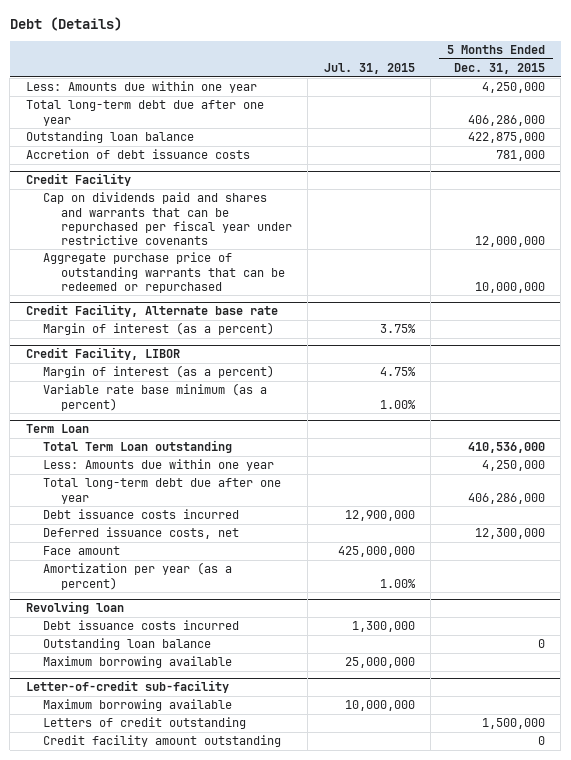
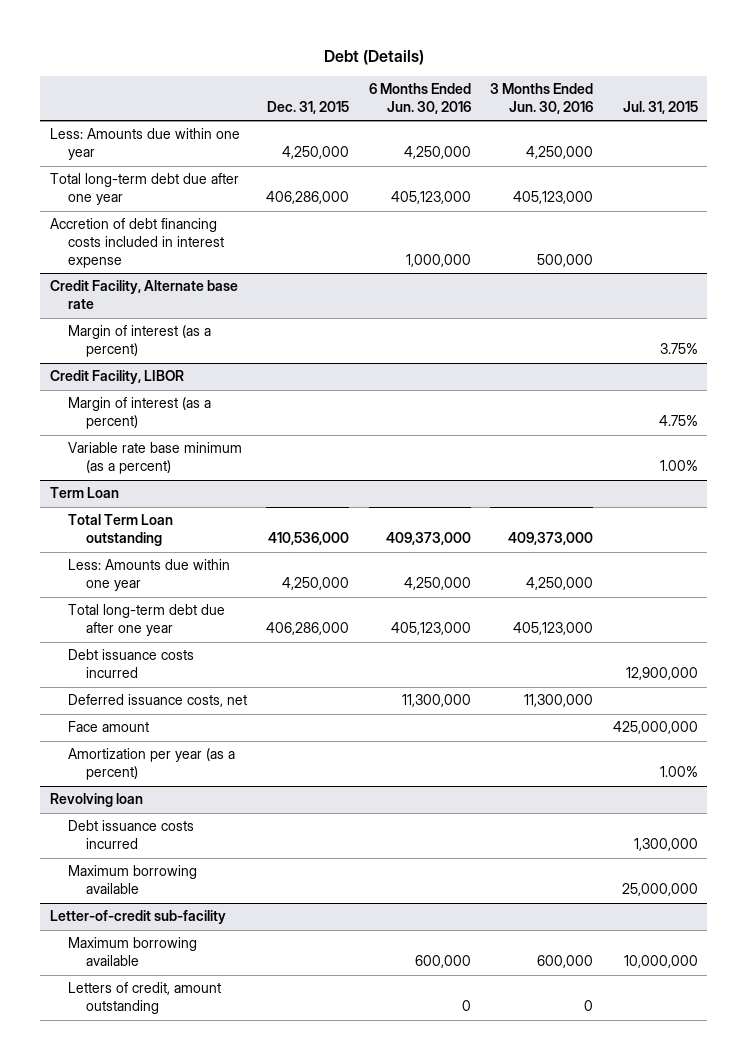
- | Jul. 31, 2015 | 5 Months Ended Dec. 31, 2015
+ | Dec. 31, 2015 | 6 Months Ended Jun. 30, 2016 | 3 Months Ended Jun. 30, 2016 | Jul. 31, 2015
- Outstanding loan balance | | 422,875,000
- Accretion of debt issuance costs | | 781,000
- Credit Facility
- Cap on dividends paid and shares and warrants that can be repurchased per fiscal year under restrictive covenants | | 12,000,000
- Aggregate purchase price of outstanding warrants that can be redeemed or repurchased | | 10,000,000
+ Accretion of debt financing costs included in interest expense | | 1,000,000 | 500,000 |
@ Revolving loan
- Outstanding loan balance | | 0
@ Letter-of-credit sub-facility
- Letters of credit outstanding | | 1,500,000
- Credit facility amount outstanding | | 0
+ Letters of credit, amount outstanding | | 0 | 0 |

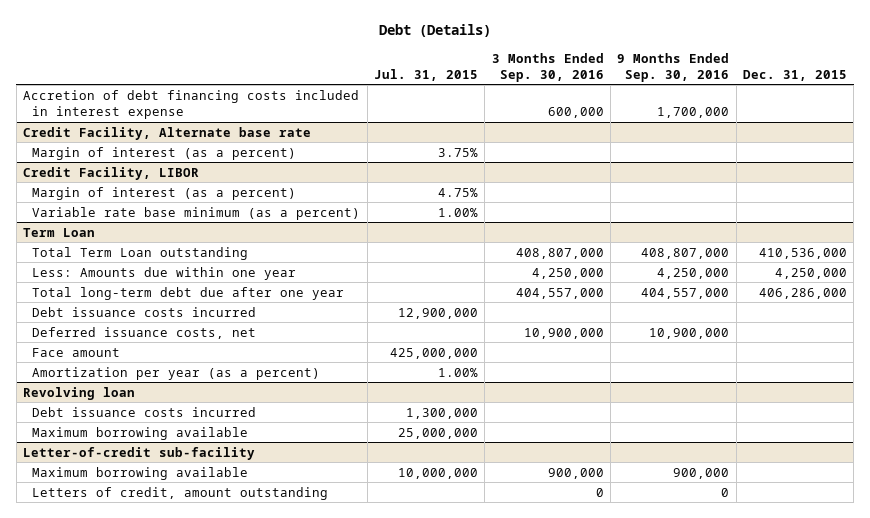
- | Dec. 31, 2015 | 6 Months Ended Jun. 30, 2016 | 3 Months Ended Jun. 30, 2016 | Jul. 31, 2015
+ | Jul. 31, 2015 | 3 Months Ended Sep. 30, 2016 | 9 Months Ended Sep. 30, 2016 | Dec. 31, 2015
- Less: Amounts due within one year | 4,250,000 | 4,250,000 | 4,250,000 |
- Total long-term debt due after one year | 406,286,000 | 405,123,000 | 405,123,000 |

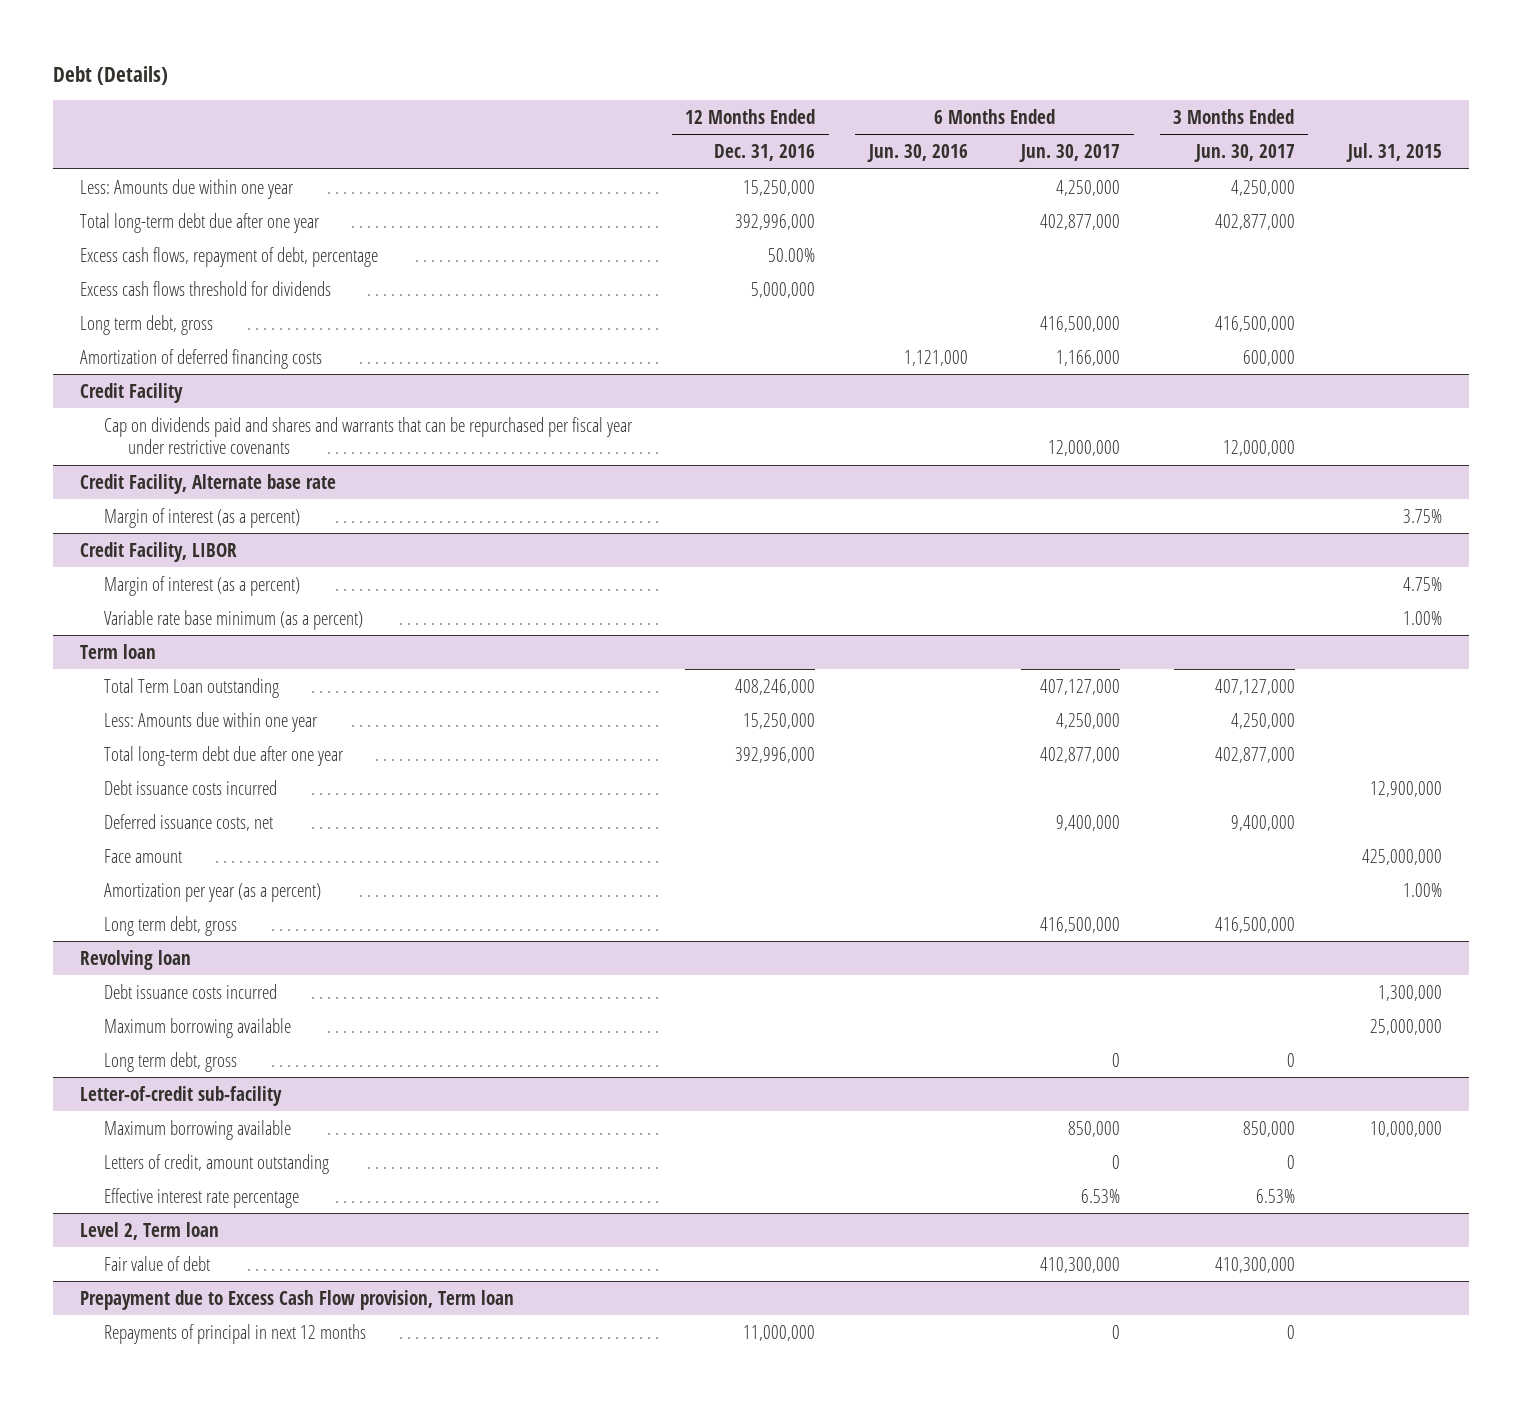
- | Jul. 31, 2015 | 3 Months Ended Sep. 30, 2016 | 9 Months Ended Sep. 30, 2016 | Dec. 31, 2015
+ | 12 Months Ended Dec. 31, 2016 | 6 Months Ended Jun. 30, 2016 | 6 Months Ended Jun. 30, 2017 | 3 Months Ended Jun. 30, 2017 | Jul. 31, 2015
- Accretion of debt financing costs included in interest expense | | 600,000 | 1,700,000 |
+ Less: Amounts due within one year | 15,250,000 | | 4,250,000 | 4,250,000 |
+ Total long-term debt due after one year | 392,996,000 | | 402,877,000 | 402,877,000 |
+ Excess cash flows, repayment of debt, percentage | 50.00% | | | |
+ Excess cash flows threshold for dividends | 5,000,000 | | | |
+ Long term debt, gross | | | 416,500,000 | 416,500,000 |
+ Amortization of deferred financing costs | | 1,121,000 | 1,166,000 | 600,000 |
+ Credit Facility
+ Cap on dividends paid and shares and warrants that can be repurchased per fiscal year under restrictive covenants | | | 12,000,000 | 12,000,000 |
- Term Loan
+ Term loan
+ Long term debt, gross | | | 416,500,000 | 416,500,000 |
@ Revolving loan
+ Long term debt, gross | | | 0 | 0 |
@ Letter-of-credit sub-facility
+ Effective interest rate percentage | | | 6.53% | 6.53% |
+ Level 2, Term loan
+ Fair value of debt | | | 410,300,000 | 410,300,000 |
+ Prepayment due to Excess Cash Flow provision, Term loan
+ Repayments of principal in next 12 months | 11,000,000 | | 0 | 0 |

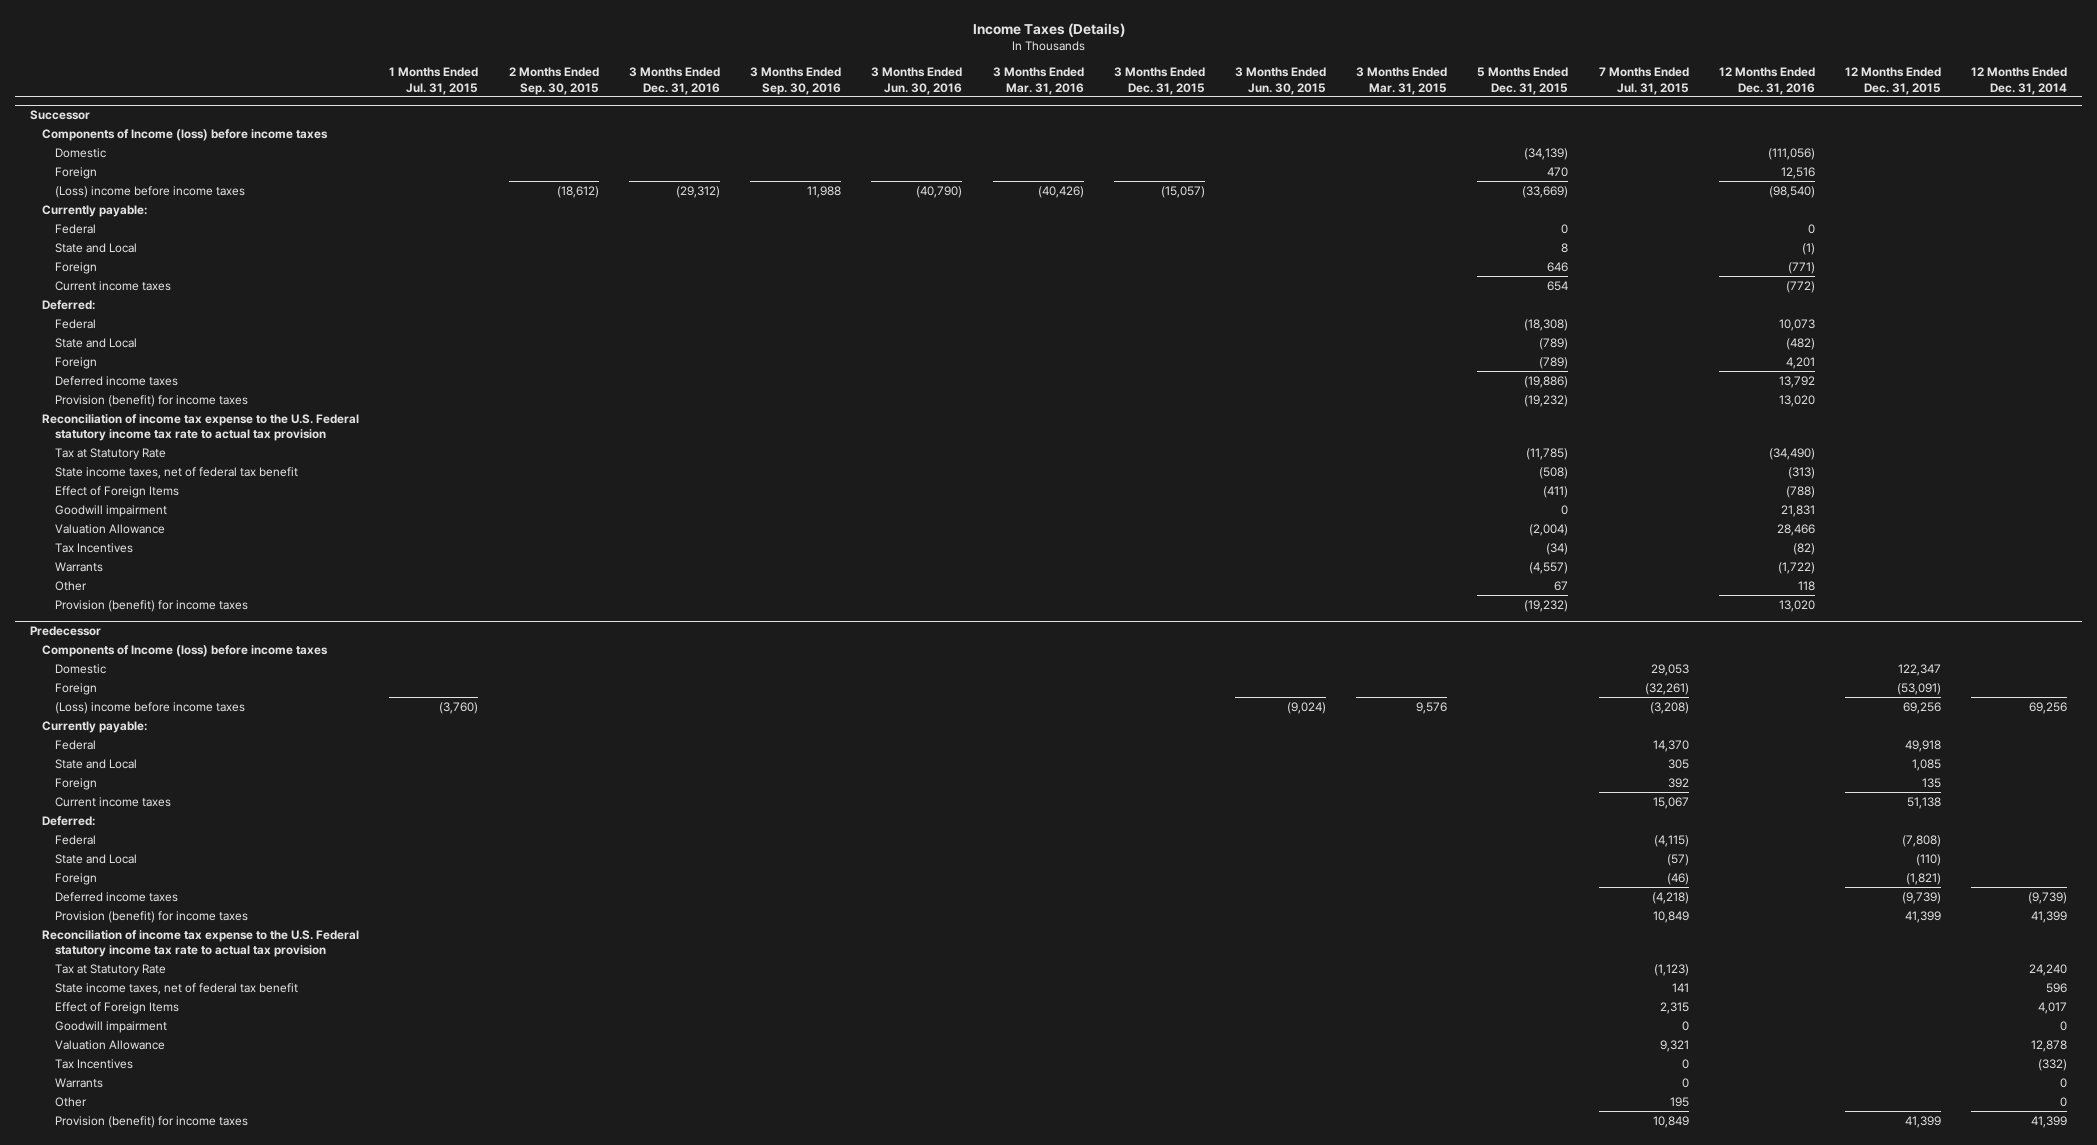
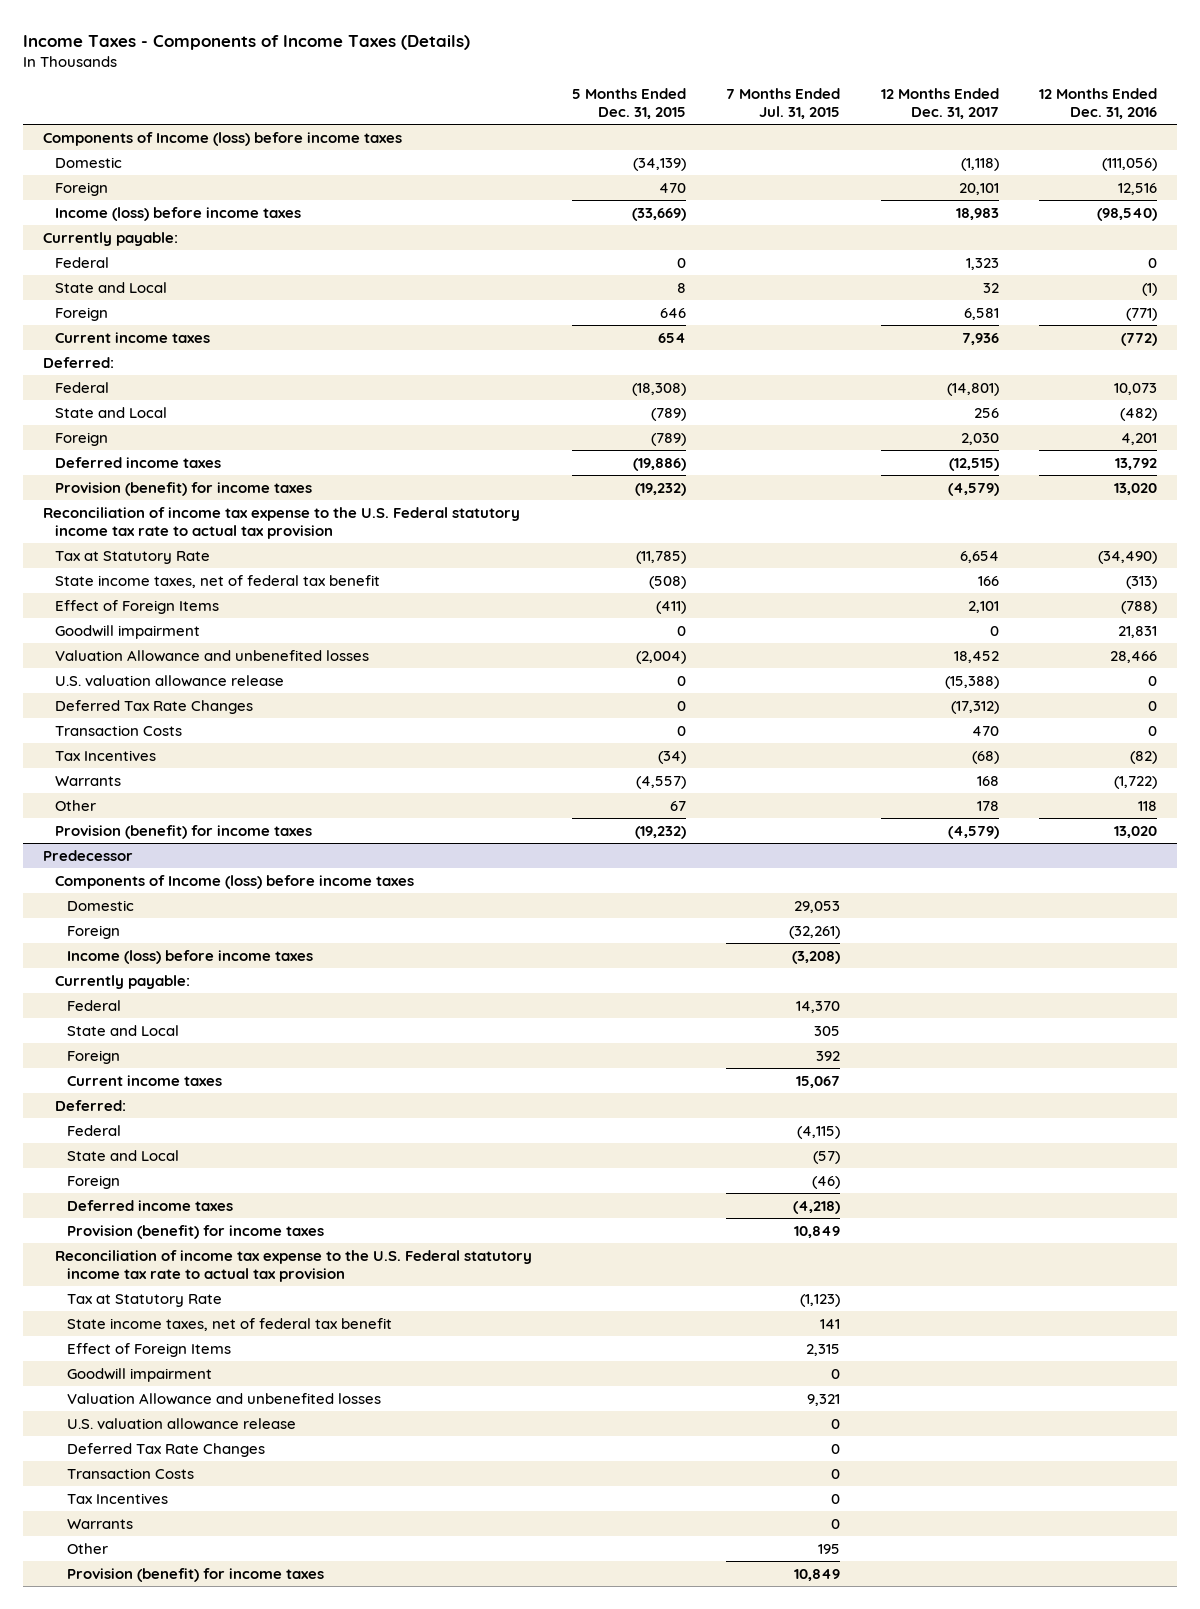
- Income Taxes (Details)
+ Income Taxes - Components of Income Taxes (Details)
- | 1 Months Ended Jul. 31, 2015 | 2 Months Ended Sep. 30, 2015 | 3 Months Ended Dec. 31, 2016 | 3 Months Ended Sep. 30, 2016 | 3 Months Ended Jun. 30, 2016 | 3 Months Ended Mar. 31, 2016 | 3 Months Ended Dec. 31, 2015 | 3 Months Ended Jun. 30, 2015 | 3 Months Ended Mar. 31, 2015 | 5 Months Ended Dec. 31, 2015 | 7 Months Ended Jul. 31, 2015 | 12 Months Ended Dec. 31, 2016 | 12 Months Ended Dec. 31, 2015 | 12 Months Ended Dec. 31, 2014
+ | 5 Months Ended Dec. 31, 2015 | 7 Months Ended Jul. 31, 2015 | 12 Months Ended Dec. 31, 2017 | 12 Months Ended Dec. 31, 2016
- Successor
- (Loss) income before income taxes | | (18,612) | (29,312) | 11,988 | (40,790) | (40,426) | (15,057) | | | (33,669) | | (98,540) | |
+ Income (loss) before income taxes | (33,669) | | 18,983 | (98,540)
- Valuation Allowance | | | | | | | | | | (2,004) | | 28,466 | |
+ Valuation Allowance and unbenefited losses | (2,004) | | 18,452 | 28,466
+ U.S. valuation allowance release | 0 | | (15,388) | 0
+ Deferred Tax Rate Changes | 0 | | (17,312) | 0
+ Transaction Costs | 0 | | 470 | 0
@ Predecessor
- (Loss) income before income taxes | (3,760) | | | | | | | (9,024) | 9,576 | | (3,208) | | 69,256 | 69,256
+ Income (loss) before income taxes | | (3,208) | |
- Valuation Allowance | | | | | | | | | | | 9,321 | | | 12,878
+ Valuation Allowance and unbenefited losses | | 9,321 | |
+ U.S. valuation allowance release | | 0 | |
+ Deferred Tax Rate Changes | | 0 | |
+ Transaction Costs | | 0 | |

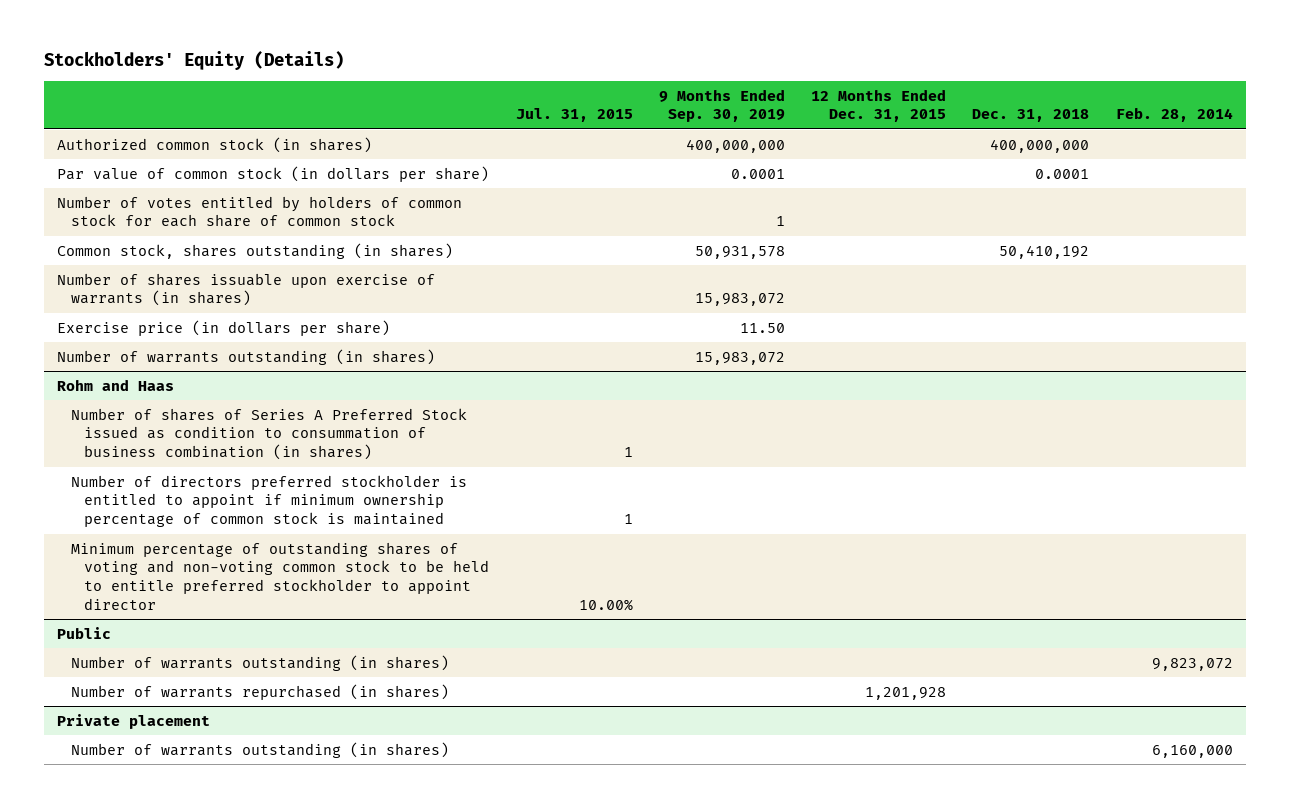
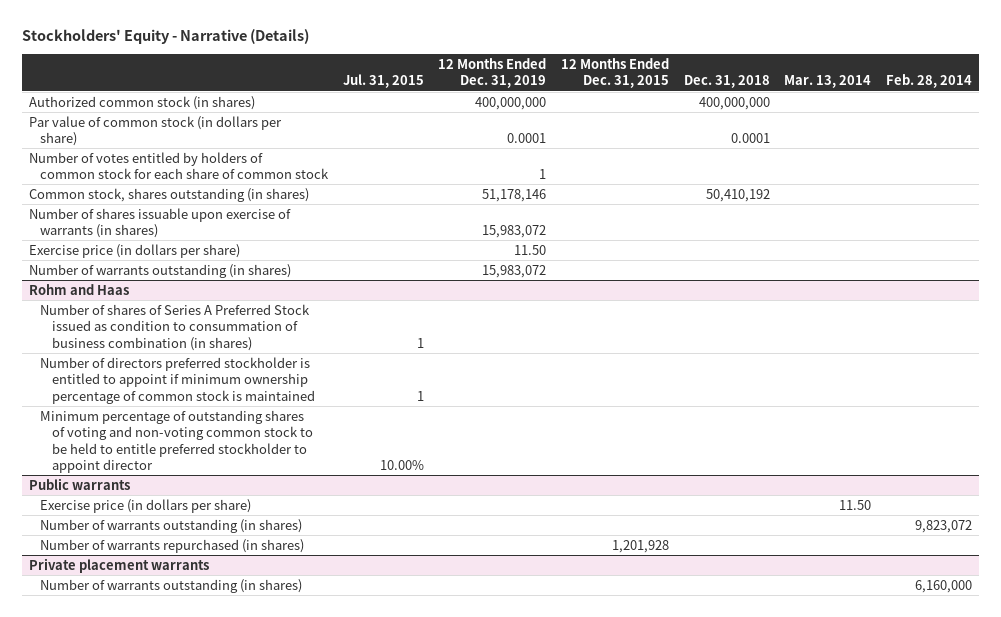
- Stockholders' Equity (Details)
+ Stockholders' Equity - Narrative (Details)
- | Jul. 31, 2015 | 9 Months Ended Sep. 30, 2019 | 12 Months Ended Dec. 31, 2015 | Dec. 31, 2018 | Feb. 28, 2014
+ | Jul. 31, 2015 | 12 Months Ended Dec. 31, 2019 | 12 Months Ended Dec. 31, 2015 | Dec. 31, 2018 | Mar. 13, 2014 | Feb. 28, 2014
- Public
+ Public warrants
+ Exercise price (in dollars per share) | | | | | 11.50 |
- Private placement
+ Private placement warrants

